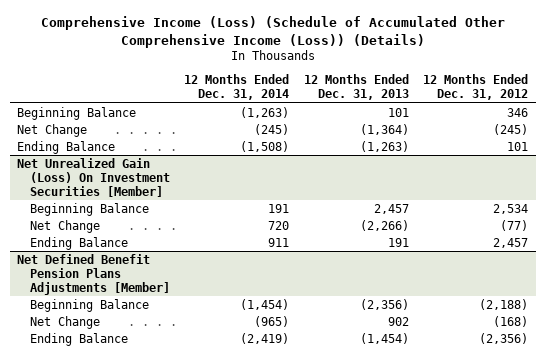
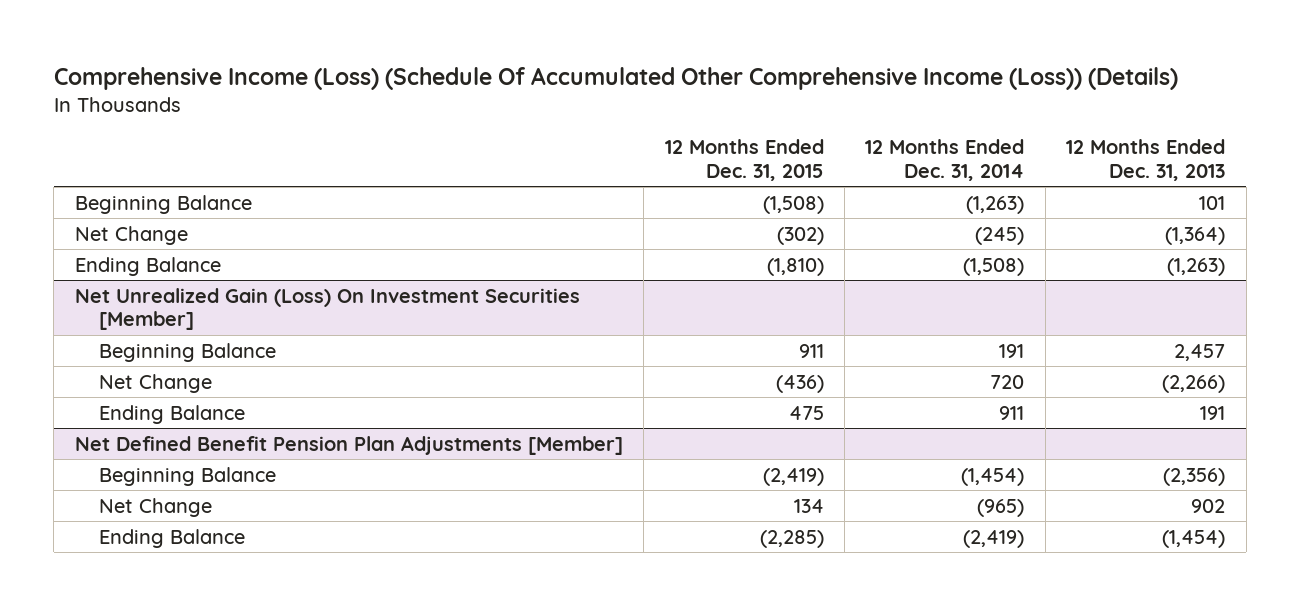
- Comprehensive Income (Loss) (Schedule of Accumulated Other Comprehensive Income (Loss)) (Details)
+ Comprehensive Income (Loss) (Schedule Of Accumulated Other Comprehensive Income (Loss)) (Details)
- | 12 Months Ended Dec. 31, 2014 | 12 Months Ended Dec. 31, 2013 | 12 Months Ended Dec. 31, 2012
+ | 12 Months Ended Dec. 31, 2015 | 12 Months Ended Dec. 31, 2014 | 12 Months Ended Dec. 31, 2013
- Net Defined Benefit Pension Plans Adjustments [Member]
+ Net Defined Benefit Pension Plan Adjustments [Member]

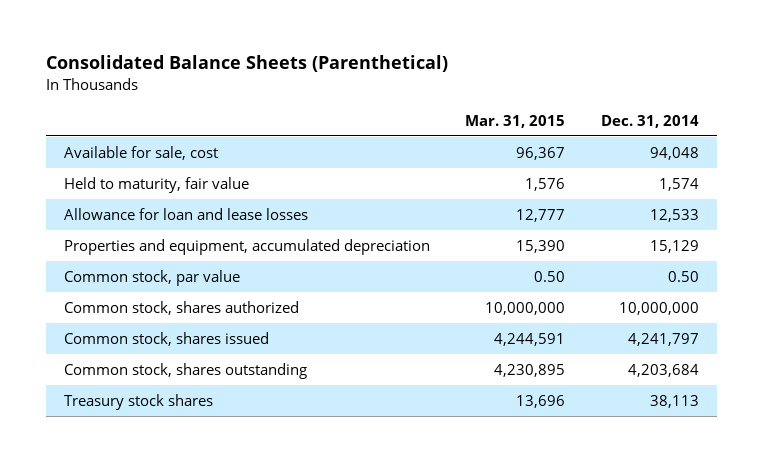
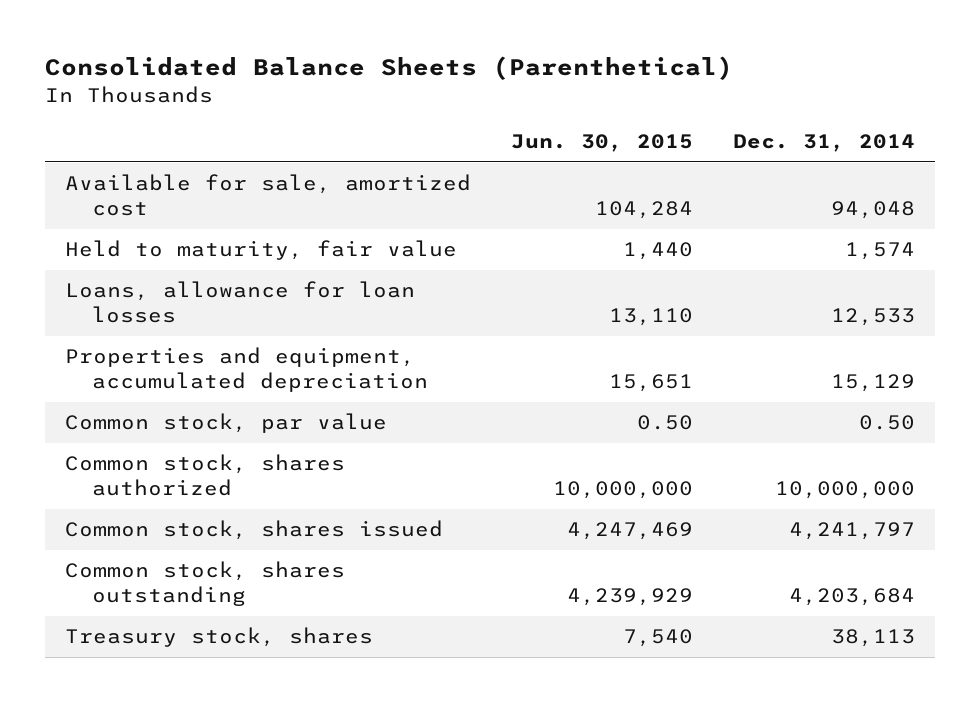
- | Mar. 31, 2015 | Dec. 31, 2014
+ | Jun. 30, 2015 | Dec. 31, 2014
- Available for sale, cost | 96,367 | 94,048
+ Available for sale, amortized cost | 104,284 | 94,048
- Allowance for loan and lease losses | 12,777 | 12,533
+ Loans, allowance for loan losses | 13,110 | 12,533
- Treasury stock shares | 13,696 | 38,113
+ Treasury stock, shares | 7,540 | 38,113

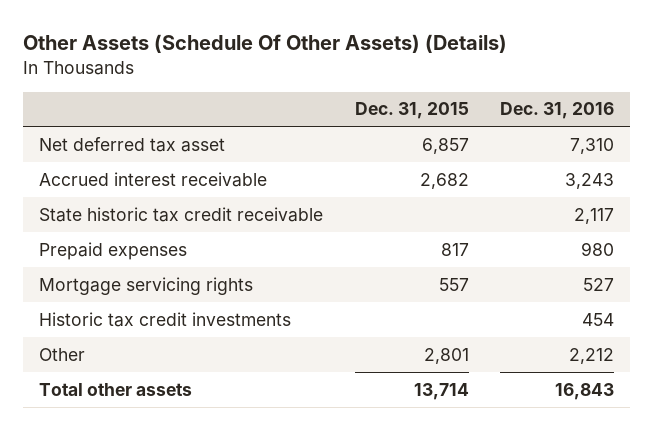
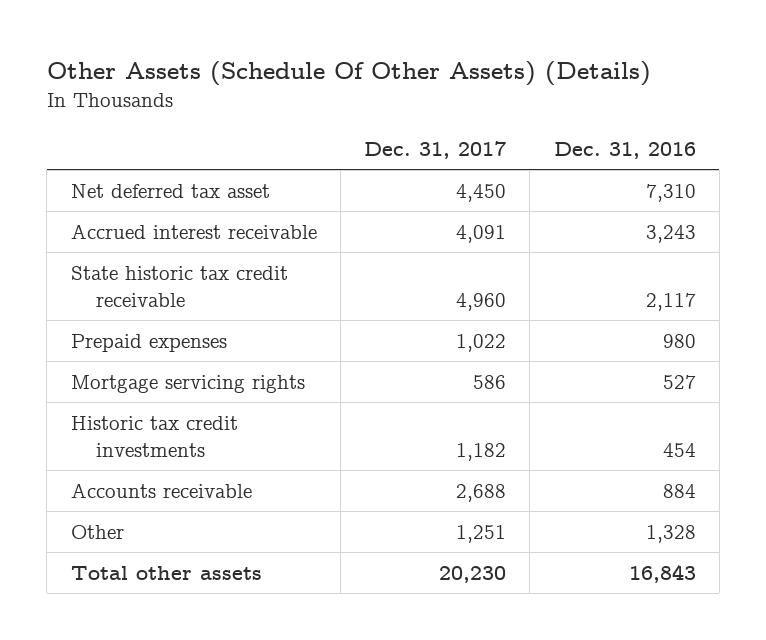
- | Dec. 31, 2015 | Dec. 31, 2016
+ | Dec. 31, 2017 | Dec. 31, 2016
- Other | 2,801 | 2,212
+ Accounts receivable | 2,688 | 884
+ Other | 1,251 | 1,328

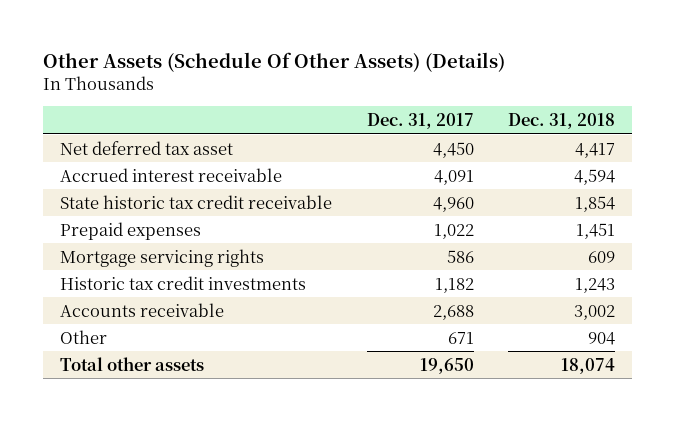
- | Dec. 31, 2017 | Dec. 31, 2016
+ | Dec. 31, 2017 | Dec. 31, 2018
- Other | 1,251 | 1,328
- Total other assets | 20,230 | 16,843
+ Other | 671 | 904
+ Total other assets | 19,650 | 18,074

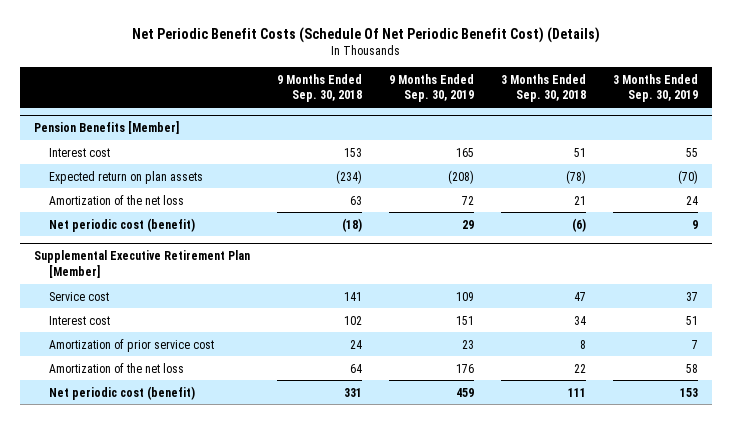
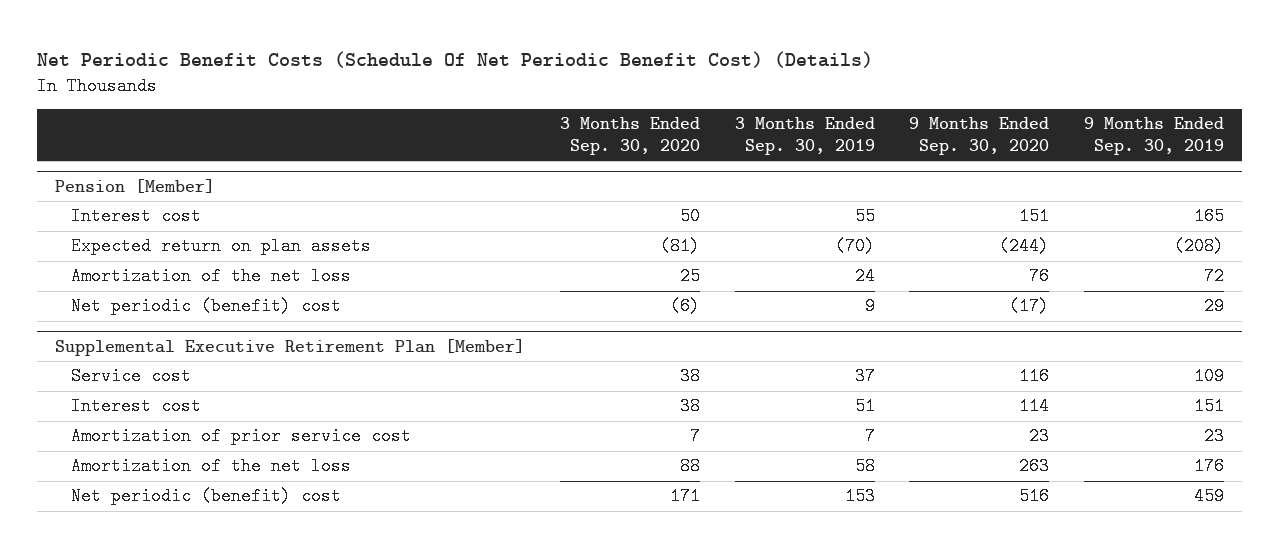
- | 9 Months Ended Sep. 30, 2018 | 9 Months Ended Sep. 30, 2019 | 3 Months Ended Sep. 30, 2018 | 3 Months Ended Sep. 30, 2019
+ | 3 Months Ended Sep. 30, 2020 | 3 Months Ended Sep. 30, 2019 | 9 Months Ended Sep. 30, 2020 | 9 Months Ended Sep. 30, 2019
- Pension Benefits [Member]
+ Pension [Member]
- Net periodic cost (benefit) | (18) | 29 | (6) | 9
+ Net periodic (benefit) cost | (6) | 9 | (17) | 29
@ Supplemental Executive Retirement Plan [Member]
- Net periodic cost (benefit) | 331 | 459 | 111 | 153
+ Net periodic (benefit) cost | 171 | 153 | 516 | 459

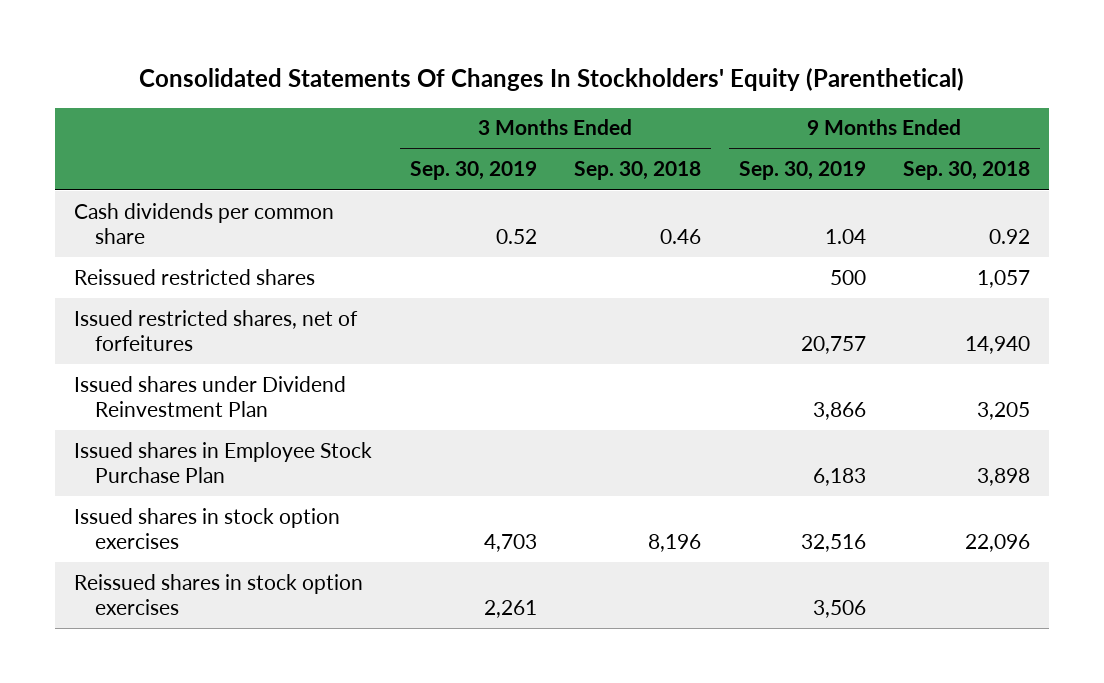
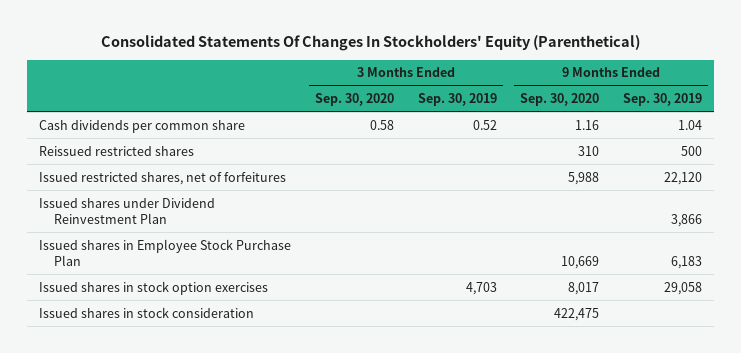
- | 3 Months Ended Sep. 30, 2019 | 3 Months Ended Sep. 30, 2018 | 9 Months Ended Sep. 30, 2019 | 9 Months Ended Sep. 30, 2018
+ | 3 Months Ended Sep. 30, 2020 | 3 Months Ended Sep. 30, 2019 | 9 Months Ended Sep. 30, 2020 | 9 Months Ended Sep. 30, 2019
- Issued restricted shares, net of forfeitures | | | 20,757 | 14,940
+ Issued restricted shares, net of forfeitures | | | 5,988 | 22,120
- Issued shares in stock option exercises | 4,703 | 8,196 | 32,516 | 22,096
- Reissued shares in stock option exercises | 2,261 | | 3,506 |
+ Issued shares in stock option exercises | | 4,703 | 8,017 | 29,058
+ Issued shares in stock consideration | | | 422,475 |

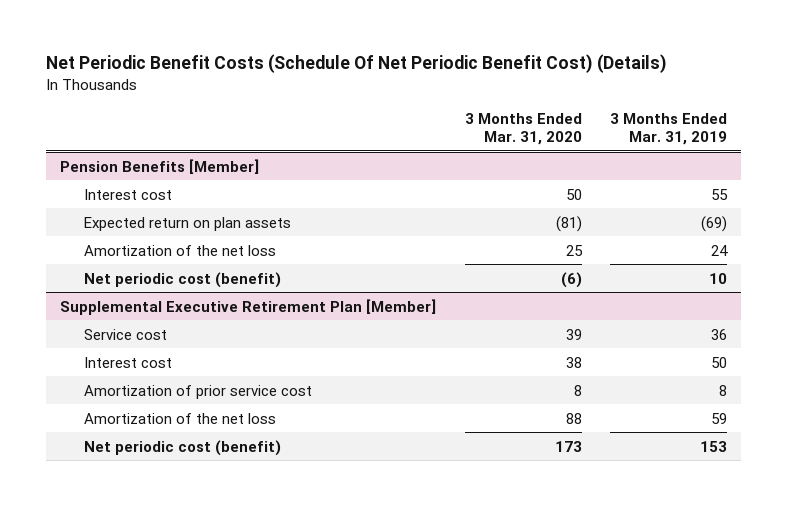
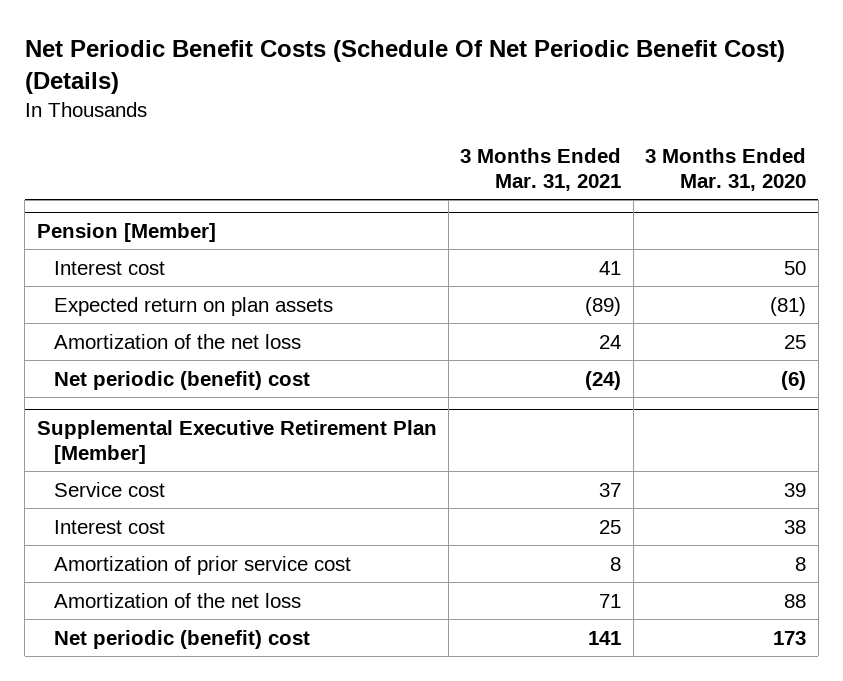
- | 3 Months Ended Mar. 31, 2020 | 3 Months Ended Mar. 31, 2019
+ | 3 Months Ended Mar. 31, 2021 | 3 Months Ended Mar. 31, 2020
- Pension Benefits [Member]
+ Pension [Member]
- Net periodic cost (benefit) | (6) | 10
+ Net periodic (benefit) cost | (24) | (6)
@ Supplemental Executive Retirement Plan [Member]
- Net periodic cost (benefit) | 173 | 153
+ Net periodic (benefit) cost | 141 | 173

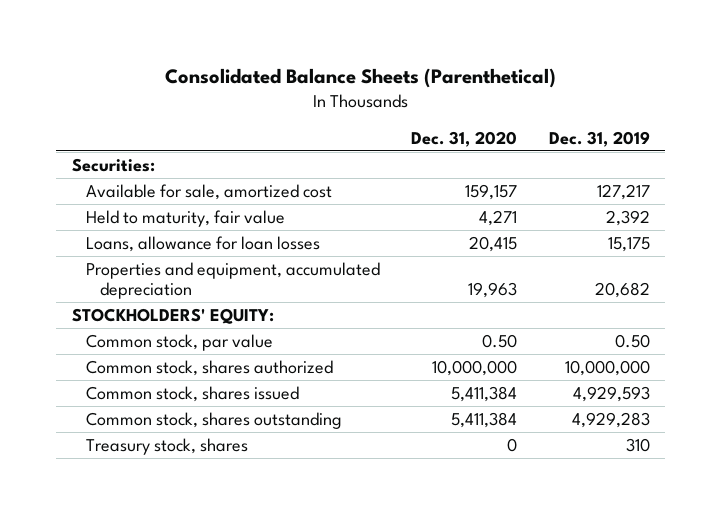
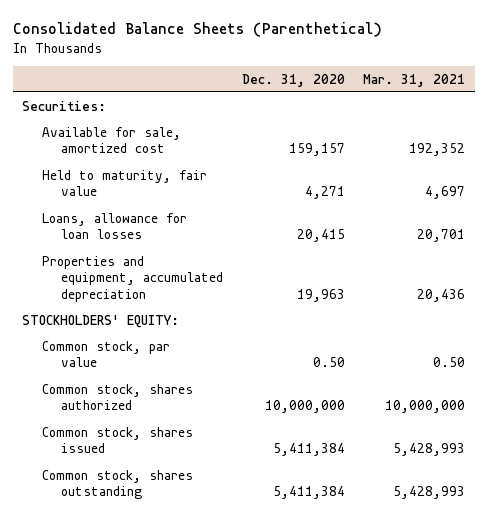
- | Dec. 31, 2020 | Dec. 31, 2019
+ | Dec. 31, 2020 | Mar. 31, 2021
- Treasury stock, shares | 0 | 310

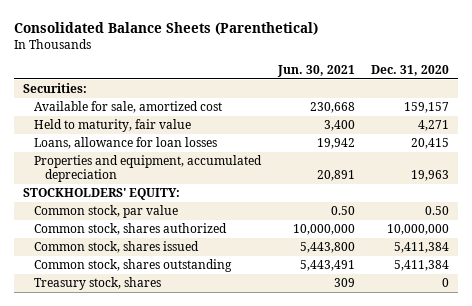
- | Dec. 31, 2020 | Mar. 31, 2021
+ | Jun. 30, 2021 | Dec. 31, 2020
+ Treasury stock, shares | 309 | 0

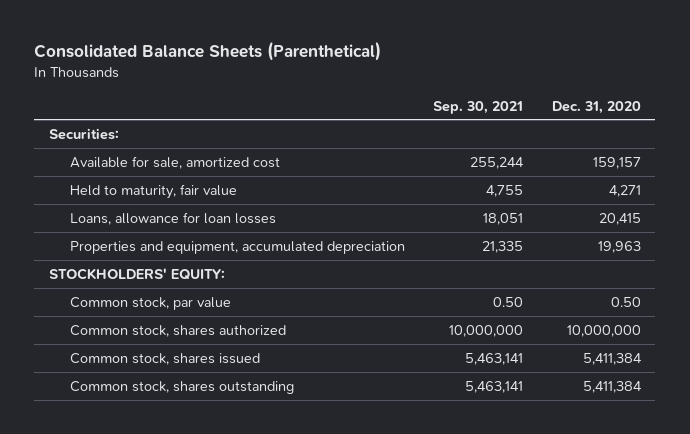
- | Jun. 30, 2021 | Dec. 31, 2020
+ | Sep. 30, 2021 | Dec. 31, 2020
- Treasury stock, shares | 309 | 0

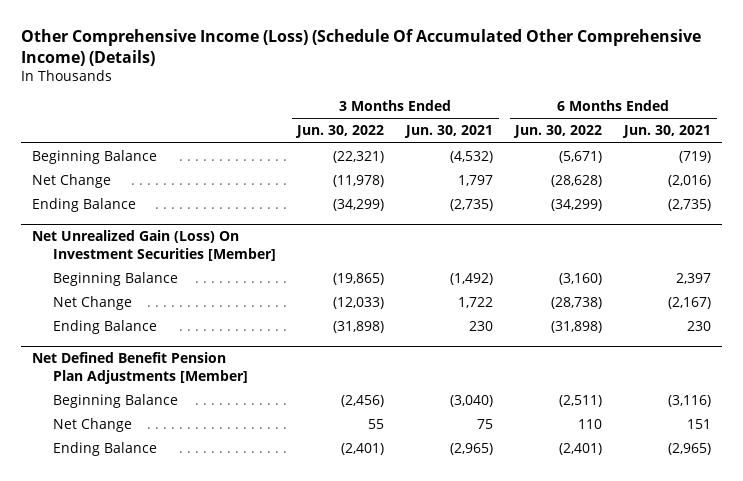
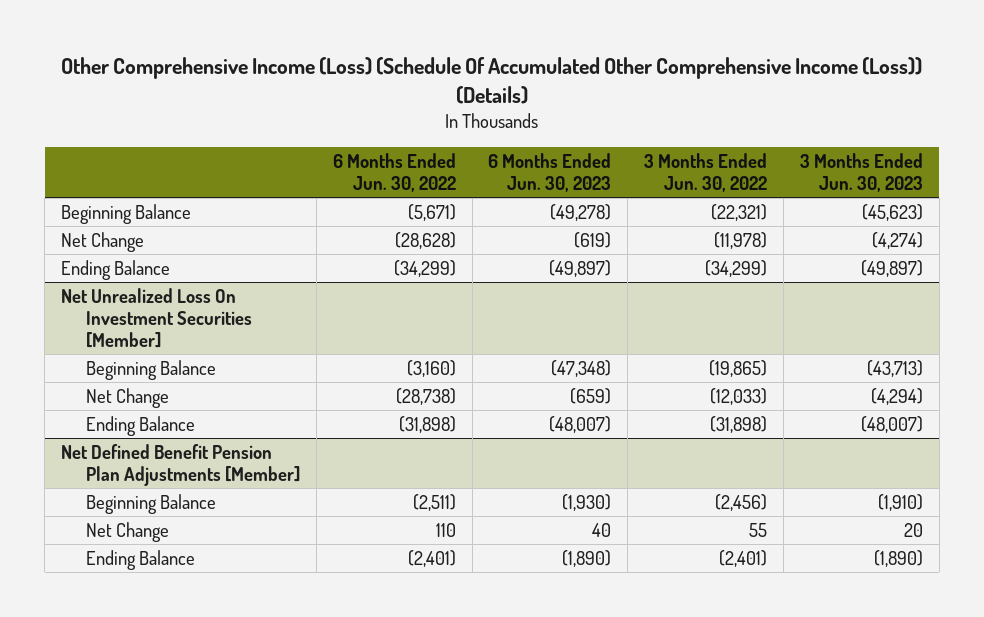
- Other Comprehensive Income (Loss) (Schedule Of Accumulated Other Comprehensive Income) (Details)
+ Other Comprehensive Income (Loss) (Schedule Of Accumulated Other Comprehensive Income (Loss)) (Details)
- | 3 Months Ended Jun. 30, 2022 | 3 Months Ended Jun. 30, 2021 | 6 Months Ended Jun. 30, 2022 | 6 Months Ended Jun. 30, 2021
+ | 6 Months Ended Jun. 30, 2022 | 6 Months Ended Jun. 30, 2023 | 3 Months Ended Jun. 30, 2022 | 3 Months Ended Jun. 30, 2023
- Net Unrealized Gain (Loss) On Investment Securities [Member]
+ Net Unrealized Loss On Investment Securities [Member]

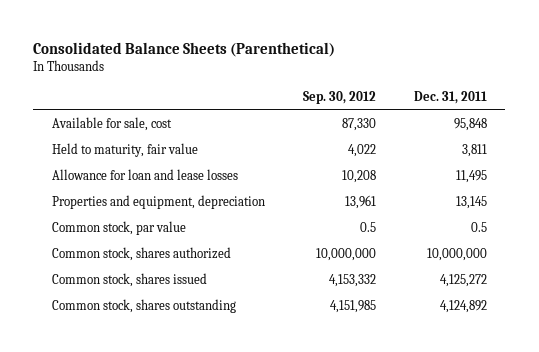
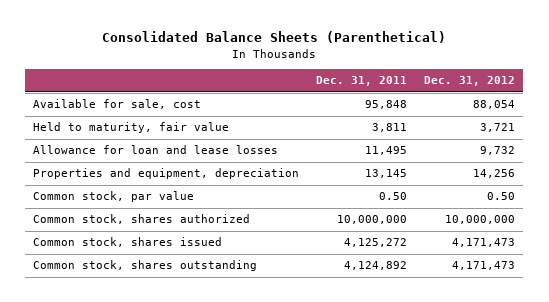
- | Sep. 30, 2012 | Dec. 31, 2011
+ | Dec. 31, 2011 | Dec. 31, 2012
- Common stock, par value | 0.5 | 0.5
+ Common stock, par value | 0.50 | 0.50

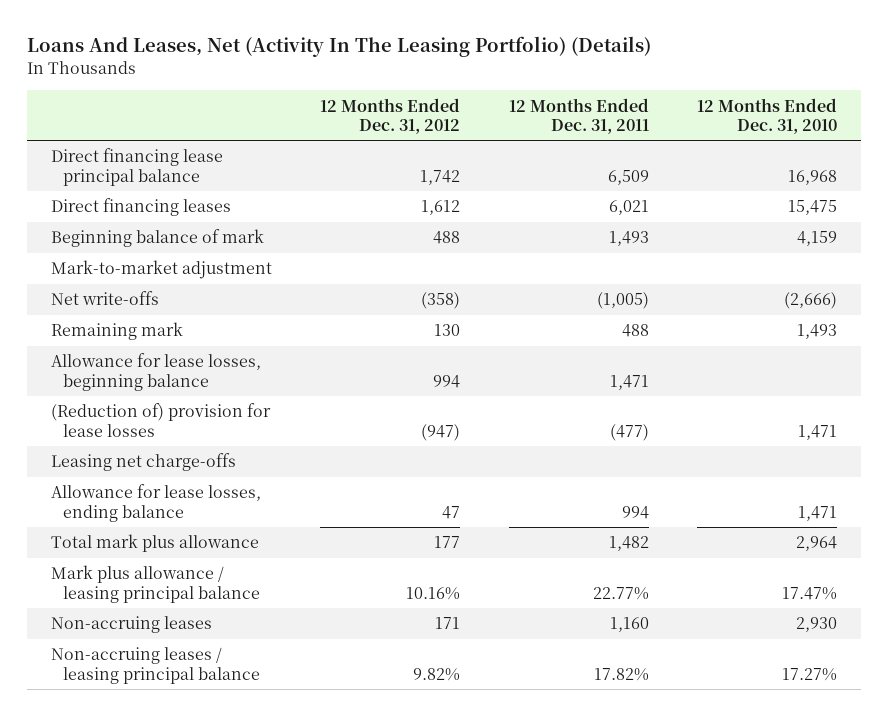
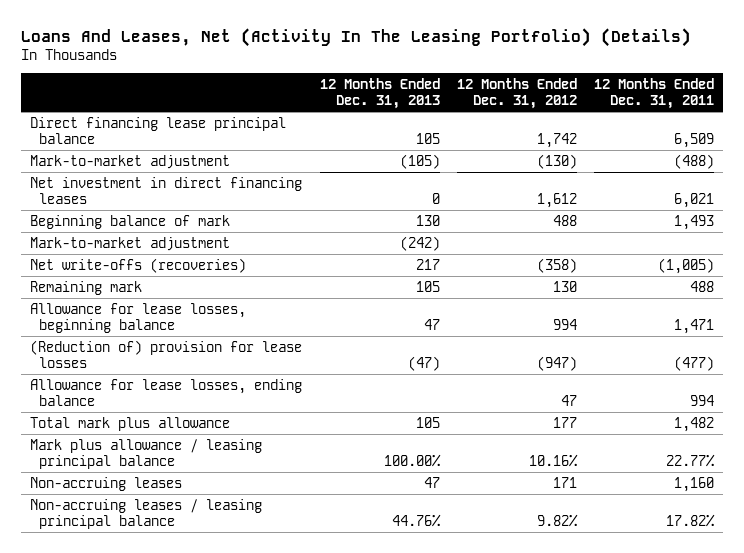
- | 12 Months Ended Dec. 31, 2012 | 12 Months Ended Dec. 31, 2011 | 12 Months Ended Dec. 31, 2010
+ | 12 Months Ended Dec. 31, 2013 | 12 Months Ended Dec. 31, 2012 | 12 Months Ended Dec. 31, 2011
- Direct financing leases | 1,612 | 6,021 | 15,475
+ Mark-to-market adjustment | (105) | (130) | (488)
+ Net investment in direct financing leases | 0 | 1,612 | 6,021
- Net write-offs | (358) | (1,005) | (2,666)
+ Net write-offs (recoveries) | 217 | (358) | (1,005)
- Leasing net charge-offs

